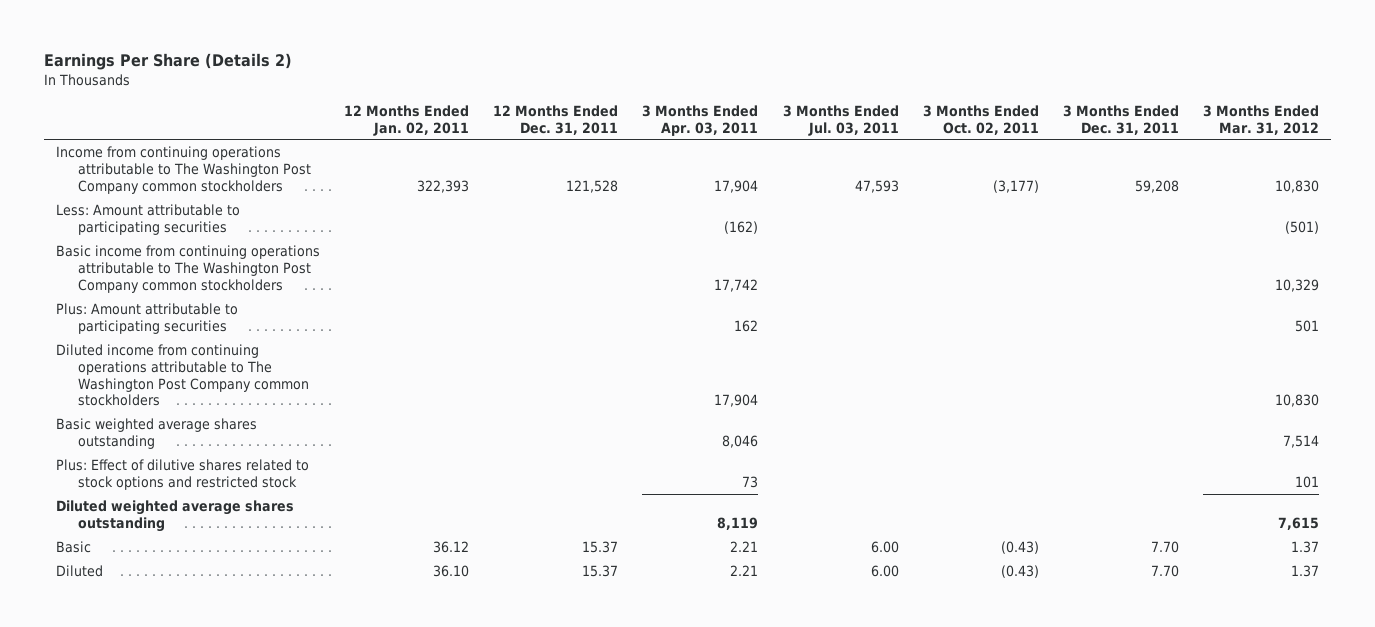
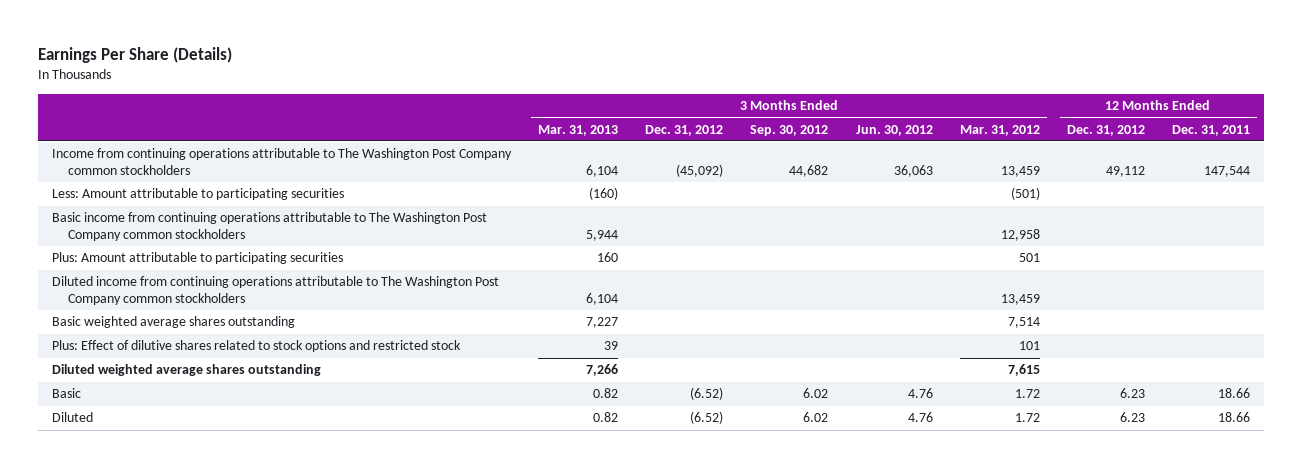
- Earnings Per Share (Details 2)
+ Earnings Per Share (Details)
- | 12 Months Ended Jan. 02, 2011 | 12 Months Ended Dec. 31, 2011 | 3 Months Ended Apr. 03, 2011 | 3 Months Ended Jul. 03, 2011 | 3 Months Ended Oct. 02, 2011 | 3 Months Ended Dec. 31, 2011 | 3 Months Ended Mar. 31, 2012
+ | 3 Months Ended Mar. 31, 2013 | 3 Months Ended Dec. 31, 2012 | 3 Months Ended Sep. 30, 2012 | 3 Months Ended Jun. 30, 2012 | 3 Months Ended Mar. 31, 2012 | 12 Months Ended Dec. 31, 2012 | 12 Months Ended Dec. 31, 2011
- Income from continuing operations attributable to The Washington Post Company common stockholders | 322,393 | 121,528 | 17,904 | 47,593 | (3,177) | 59,208 | 10,830
+ Income from continuing operations attributable to The Washington Post Company common stockholders | 6,104 | (45,092) | 44,682 | 36,063 | 13,459 | 49,112 | 147,544
- Basic income from continuing operations attributable to The Washington Post Company common stockholders | | | 17,742 | | | | 10,329
+ Basic income from continuing operations attributable to The Washington Post Company common stockholders | 5,944 | | | | 12,958 | |
- Diluted income from continuing operations attributable to The Washington Post Company common stockholders | | | 17,904 | | | | 10,830
+ Diluted income from continuing operations attributable to The Washington Post Company common stockholders | 6,104 | | | | 13,459 | |
- Basic | 36.12 | 15.37 | 2.21 | 6.00 | (0.43) | 7.70 | 1.37
- Diluted | 36.10 | 15.37 | 2.21 | 6.00 | (0.43) | 7.70 | 1.37
+ Basic | 0.82 | (6.52) | 6.02 | 4.76 | 1.72 | 6.23 | 18.66
+ Diluted | 0.82 | (6.52) | 6.02 | 4.76 | 1.72 | 6.23 | 18.66

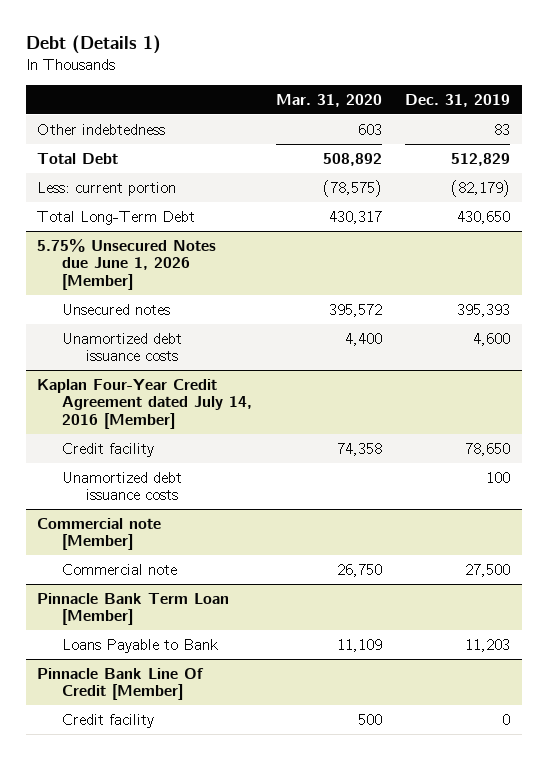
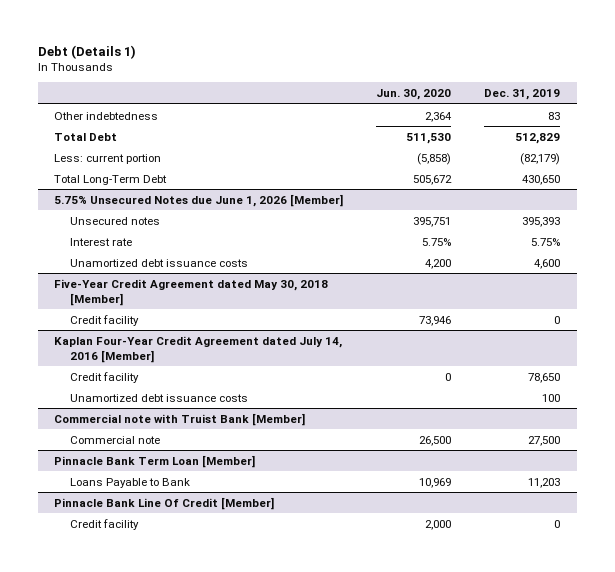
- | Mar. 31, 2020 | Dec. 31, 2019
+ | Jun. 30, 2020 | Dec. 31, 2019
@ 5.75% Unsecured Notes due June 1, 2026 [Member]
+ Interest rate | 5.75% | 5.75%
+ Five-Year Credit Agreement dated May 30, 2018 [Member]
+ Credit facility | 73,946 | 0
- Commercial note [Member]
+ Commercial note with Truist Bank [Member]

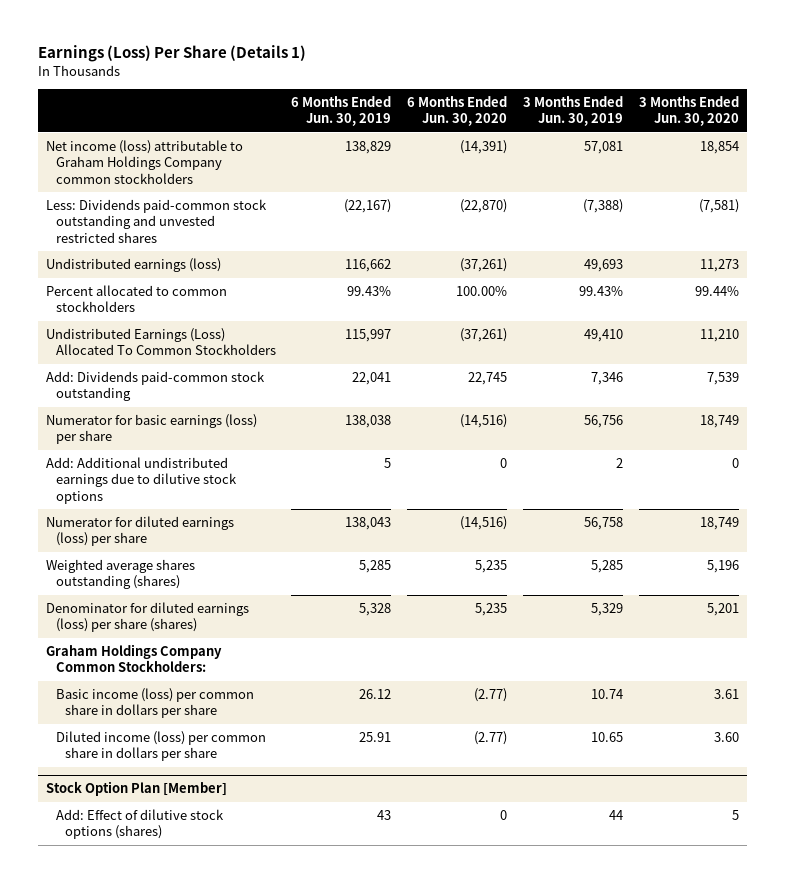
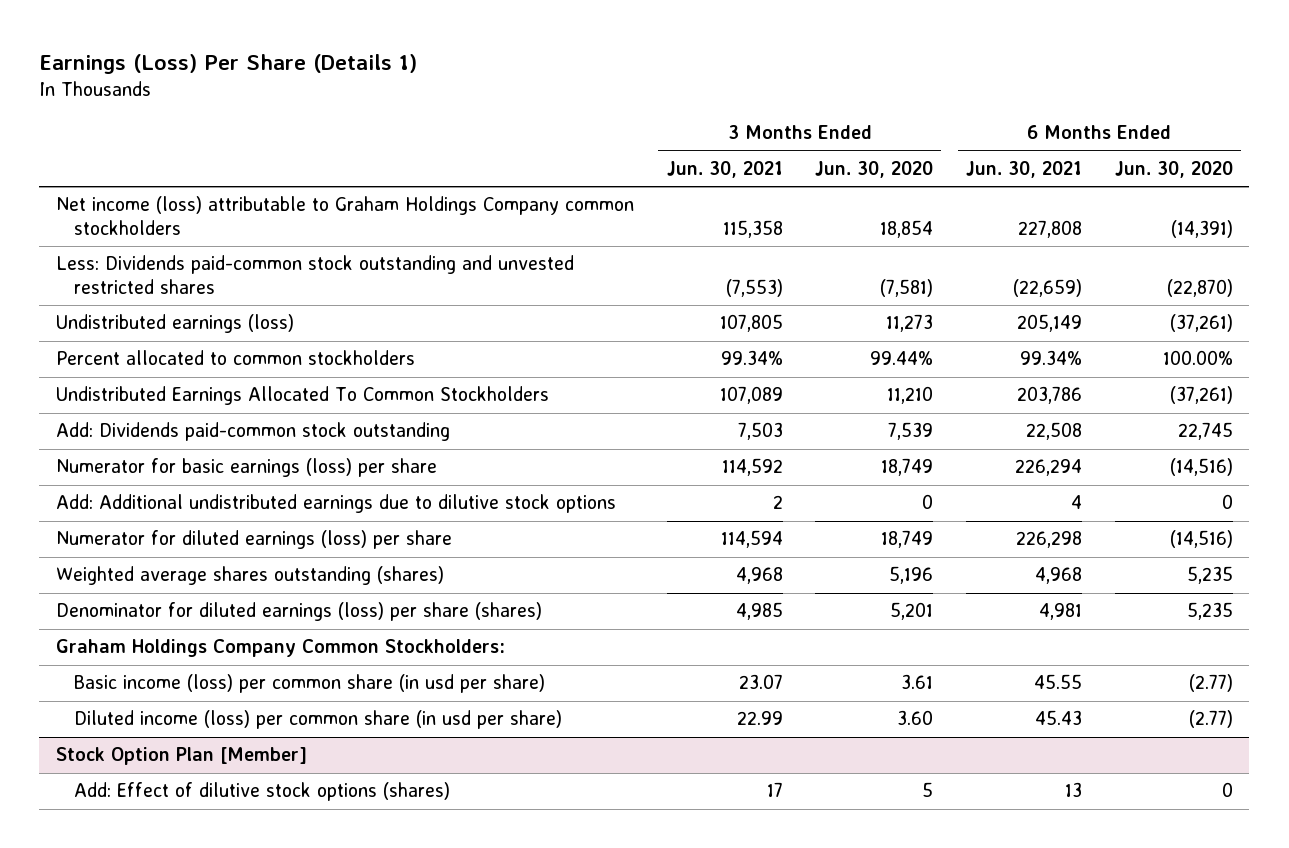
- | 6 Months Ended Jun. 30, 2019 | 6 Months Ended Jun. 30, 2020 | 3 Months Ended Jun. 30, 2019 | 3 Months Ended Jun. 30, 2020
+ | 3 Months Ended Jun. 30, 2021 | 3 Months Ended Jun. 30, 2020 | 6 Months Ended Jun. 30, 2021 | 6 Months Ended Jun. 30, 2020
- Undistributed Earnings (Loss) Allocated To Common Stockholders | 115,997 | (37,261) | 49,410 | 11,210
+ Undistributed Earnings Allocated To Common Stockholders | 107,089 | 11,210 | 203,786 | (37,261)
- Basic income (loss) per common share in dollars per share | 26.12 | (2.77) | 10.74 | 3.61
- Diluted income (loss) per common share in dollars per share | 25.91 | (2.77) | 10.65 | 3.60
+ Basic income (loss) per common share (in usd per share) | 23.07 | 3.61 | 45.55 | (2.77)
+ Diluted income (loss) per common share (in usd per share) | 22.99 | 3.60 | 45.43 | (2.77)

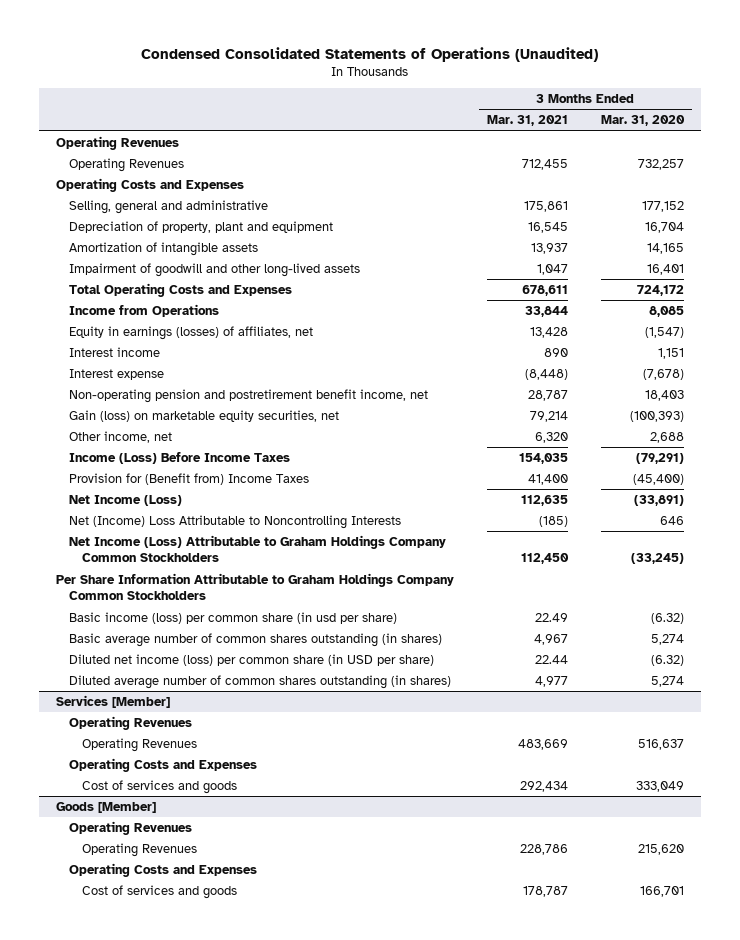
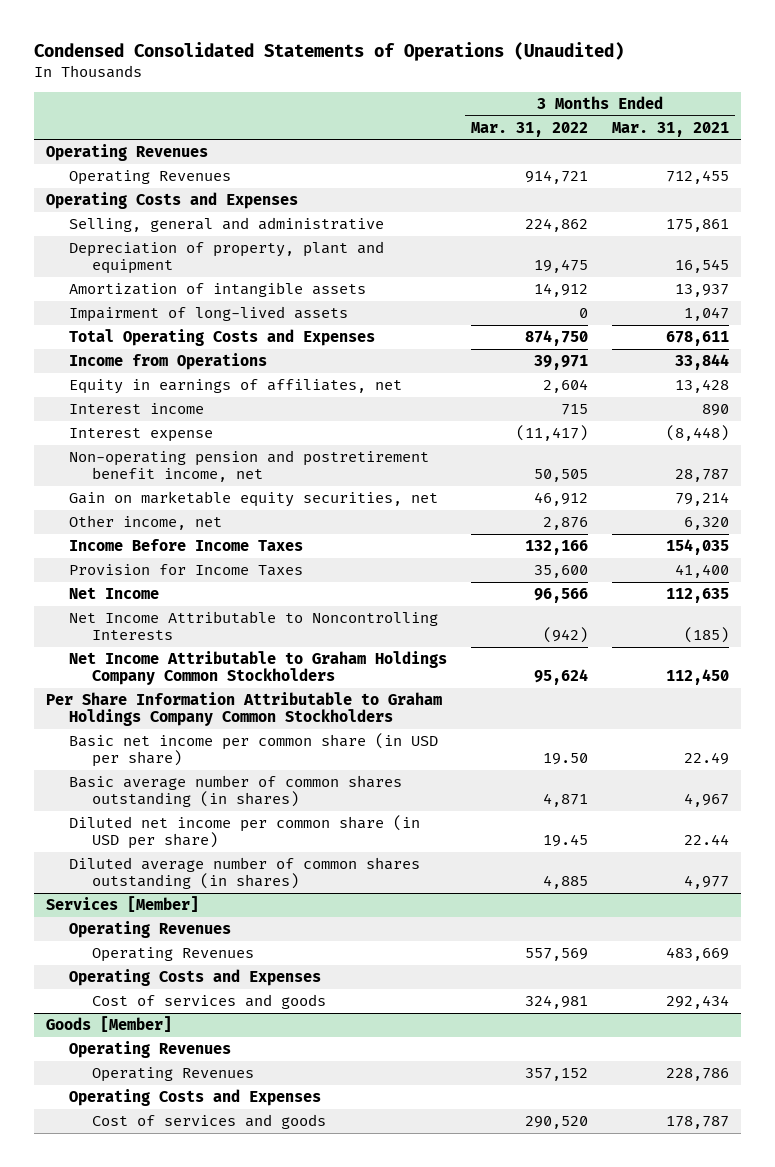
- | 3 Months Ended Mar. 31, 2021 | 3 Months Ended Mar. 31, 2020
+ | 3 Months Ended Mar. 31, 2022 | 3 Months Ended Mar. 31, 2021
- Impairment of goodwill and other long-lived assets | 1,047 | 16,401
+ Impairment of long-lived assets | 0 | 1,047
- Equity in earnings (losses) of affiliates, net | 13,428 | (1,547)
+ Equity in earnings of affiliates, net | 2,604 | 13,428
- Gain (loss) on marketable equity securities, net | 79,214 | (100,393)
+ Gain on marketable equity securities, net | 46,912 | 79,214
- Income (Loss) Before Income Taxes | 154,035 | (79,291)
- Provision for (Benefit from) Income Taxes | 41,400 | (45,400)
- Net Income (Loss) | 112,635 | (33,891)
- Net (Income) Loss Attributable to Noncontrolling Interests | (185) | 646
- Net Income (Loss) Attributable to Graham Holdings Company Common Stockholders | 112,450 | (33,245)
+ Income Before Income Taxes | 132,166 | 154,035
+ Provision for Income Taxes | 35,600 | 41,400
+ Net Income | 96,566 | 112,635
+ Net Income Attributable to Noncontrolling Interests | (942) | (185)
+ Net Income Attributable to Graham Holdings Company Common Stockholders | 95,624 | 112,450
- Basic income (loss) per common share (in usd per share) | 22.49 | (6.32)
+ Basic net income per common share (in USD per share) | 19.50 | 22.49
- Diluted net income (loss) per common share (in USD per share) | 22.44 | (6.32)
+ Diluted net income per common share (in USD per share) | 19.45 | 22.44

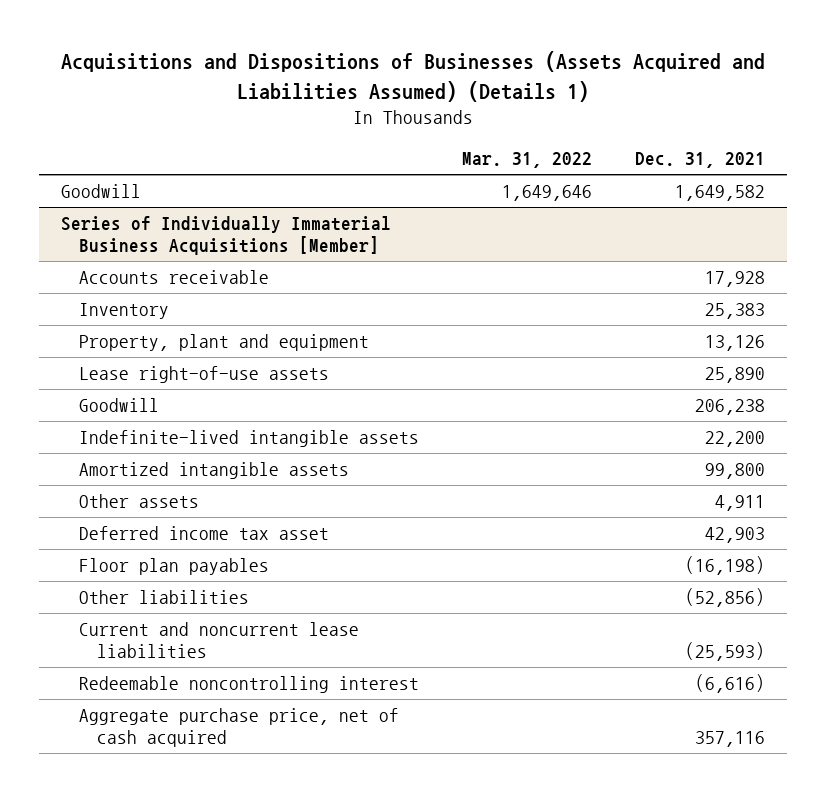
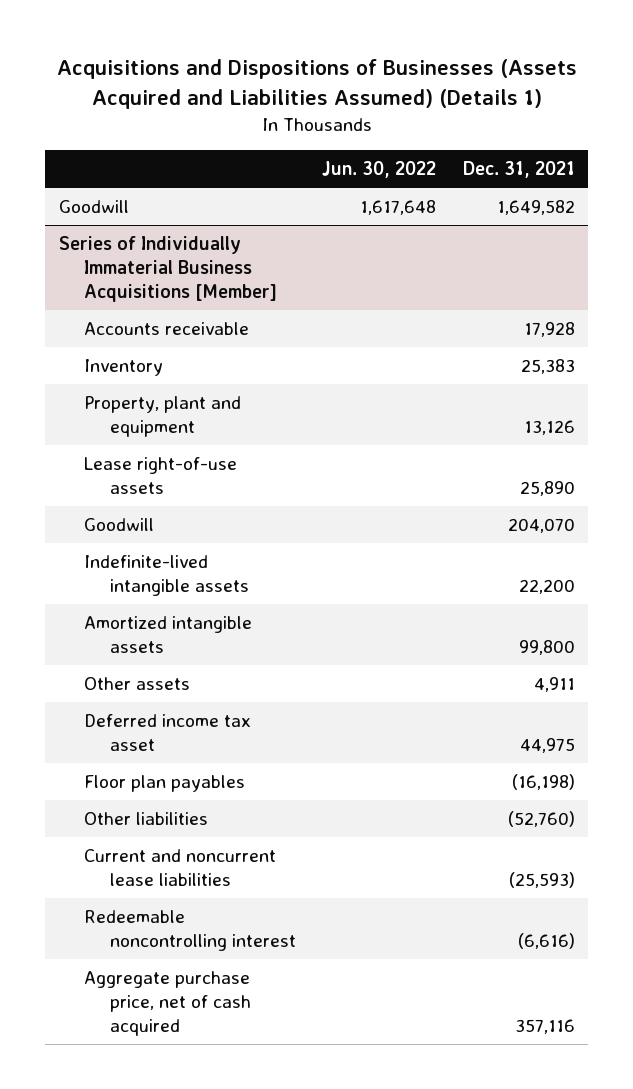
- | Mar. 31, 2022 | Dec. 31, 2021
+ | Jun. 30, 2022 | Dec. 31, 2021
@ Series of Individually Immaterial Business Acquisitions [Member]
- Goodwill | | 206,238
+ Goodwill | | 204,070
- Deferred income tax asset | | 42,903
+ Deferred income tax asset | | 44,975
- Other liabilities | | (52,856)
+ Other liabilities | | (52,760)

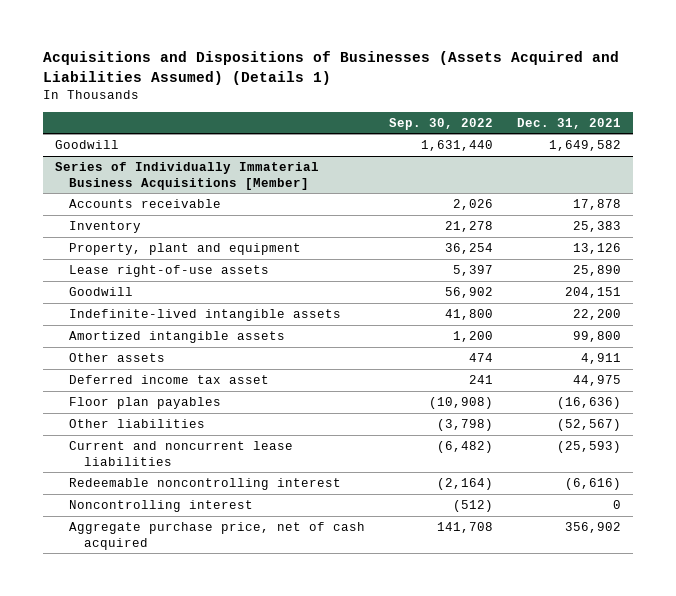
- | Jun. 30, 2022 | Dec. 31, 2021
+ | Sep. 30, 2022 | Dec. 31, 2021
@ Series of Individually Immaterial Business Acquisitions [Member]
- Accounts receivable | | 17,928
+ Accounts receivable | 2,026 | 17,878
- Goodwill | | 204,070
+ Goodwill | 56,902 | 204,151
- Floor plan payables | | (16,198)
- Other liabilities | | (52,760)
+ Floor plan payables | (10,908) | (16,636)
+ Other liabilities | (3,798) | (52,567)
- Aggregate purchase price, net of cash acquired | | 357,116
+ Noncontrolling interest | (512) | 0
+ Aggregate purchase price, net of cash acquired | 141,708 | 356,902

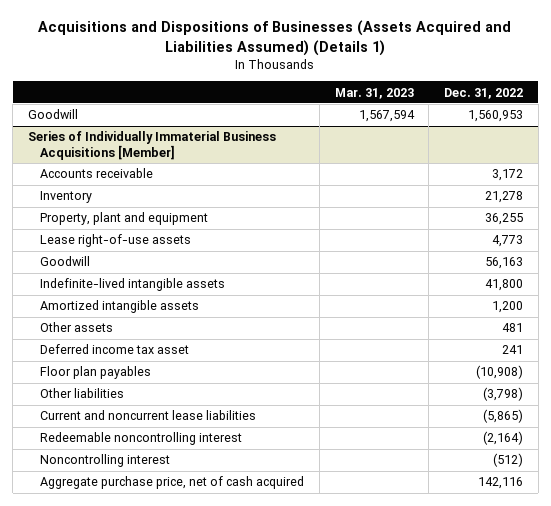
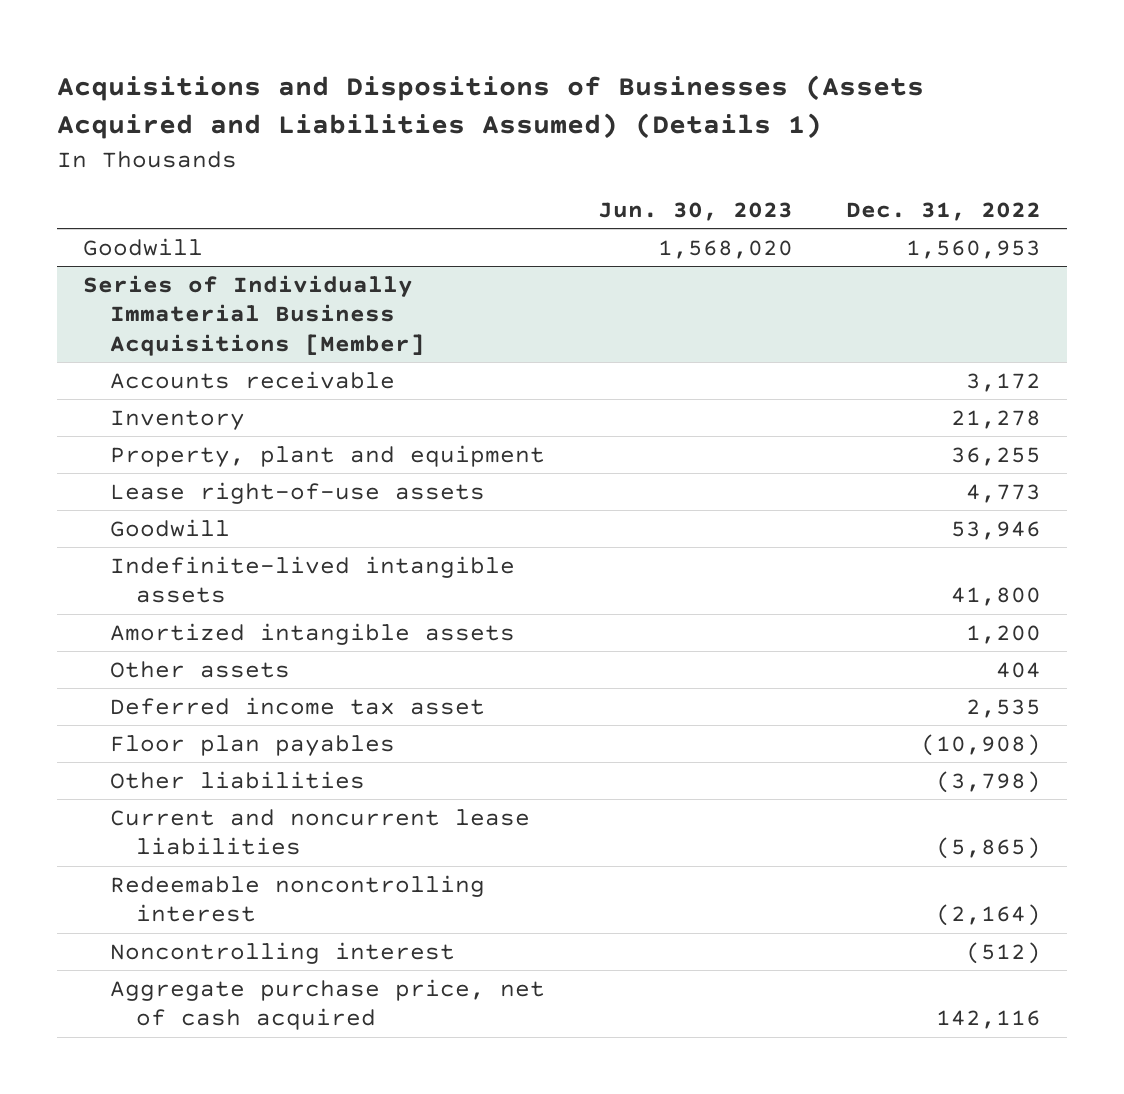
- | Mar. 31, 2023 | Dec. 31, 2022
+ | Jun. 30, 2023 | Dec. 31, 2022
@ Series of Individually Immaterial Business Acquisitions [Member]
- Goodwill | | 56,163
+ Goodwill | | 53,946
- Other assets | | 481
- Deferred income tax asset | | 241
+ Other assets | | 404
+ Deferred income tax asset | | 2,535

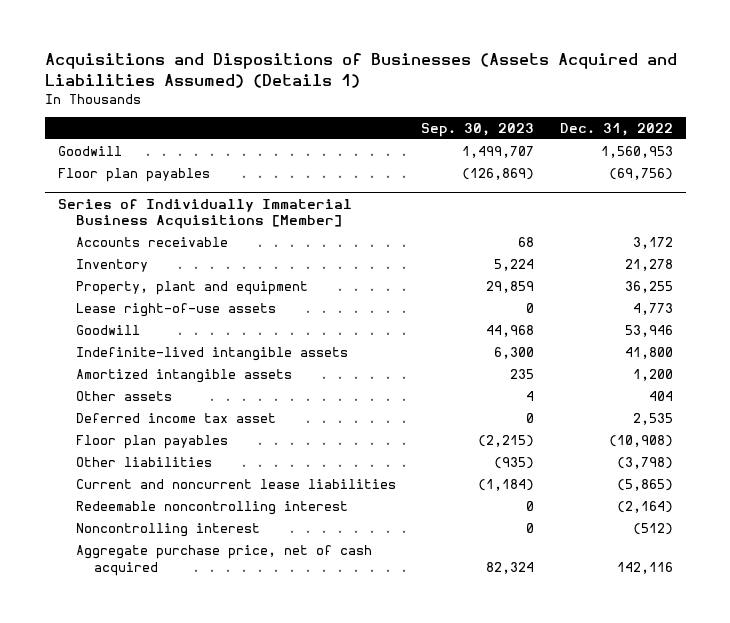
- | Jun. 30, 2023 | Dec. 31, 2022
+ | Sep. 30, 2023 | Dec. 31, 2022
+ Floor plan payables | (126,869) | (69,756)

